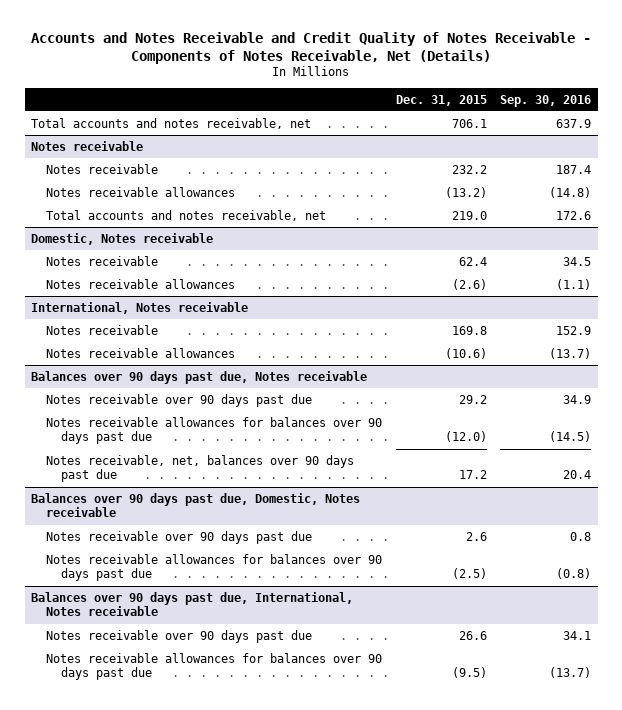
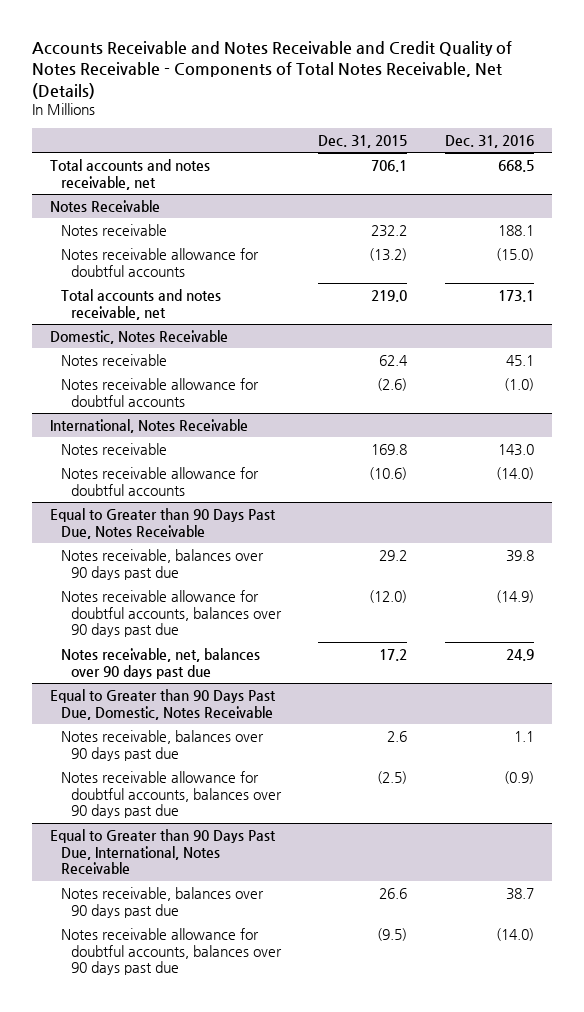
- Accounts and Notes Receivable and Credit Quality of Notes Receivable - Components of Notes Receivable, Net (Details)
+ Accounts Receivable and Notes Receivable and Credit Quality of Notes Receivable - Components of Total Notes Receivable, Net (Details)
- | Dec. 31, 2015 | Sep. 30, 2016
+ | Dec. 31, 2015 | Dec. 31, 2016
- Notes receivable
+ Notes Receivable
- Notes receivable allowances | (13.2) | (14.8)
+ Notes receivable allowance for doubtful accounts | (13.2) | (15.0)
- Domestic, Notes receivable
+ Domestic, Notes Receivable
- Notes receivable allowances | (2.6) | (1.1)
- International, Notes receivable
+ Notes receivable allowance for doubtful accounts | (2.6) | (1.0)
+ International, Notes Receivable
- Notes receivable allowances | (10.6) | (13.7)
- Balances over 90 days past due, Notes receivable
- Notes receivable over 90 days past due | 29.2 | 34.9
- Notes receivable allowances for balances over 90 days past due | (12.0) | (14.5)
+ Notes receivable allowance for doubtful accounts | (10.6) | (14.0)
+ Equal to Greater than 90 Days Past Due, Notes Receivable
+ Notes receivable, balances over 90 days past due | 29.2 | 39.8
+ Notes receivable allowance for doubtful accounts, balances over 90 days past due | (12.0) | (14.9)
- Balances over 90 days past due, Domestic, Notes receivable
- Notes receivable over 90 days past due | 2.6 | 0.8
- Notes receivable allowances for balances over 90 days past due | (2.5) | (0.8)
- Balances over 90 days past due, International, Notes receivable
- Notes receivable over 90 days past due | 26.6 | 34.1
- Notes receivable allowances for balances over 90 days past due | (9.5) | (13.7)
+ Equal to Greater than 90 Days Past Due, Domestic, Notes Receivable
+ Notes receivable, balances over 90 days past due | 2.6 | 1.1
+ Notes receivable allowance for doubtful accounts, balances over 90 days past due | (2.5) | (0.9)
+ Equal to Greater than 90 Days Past Due, International, Notes Receivable
+ Notes receivable, balances over 90 days past due | 26.6 | 38.7
+ Notes receivable allowance for doubtful accounts, balances over 90 days past due | (9.5) | (14.0)

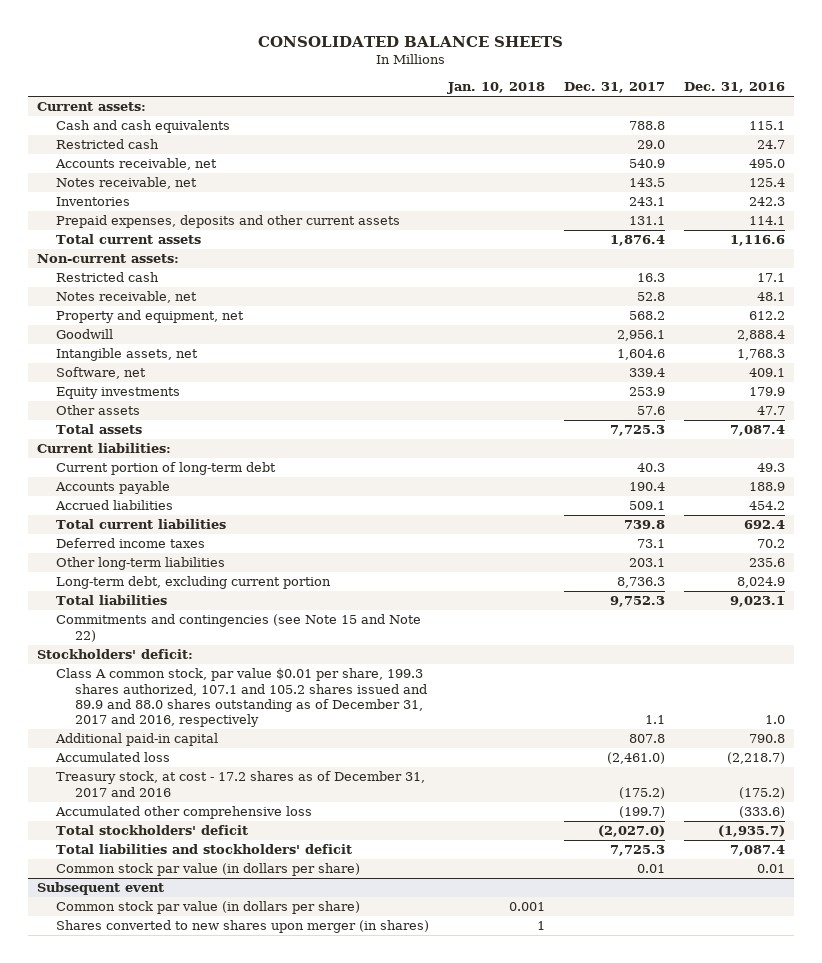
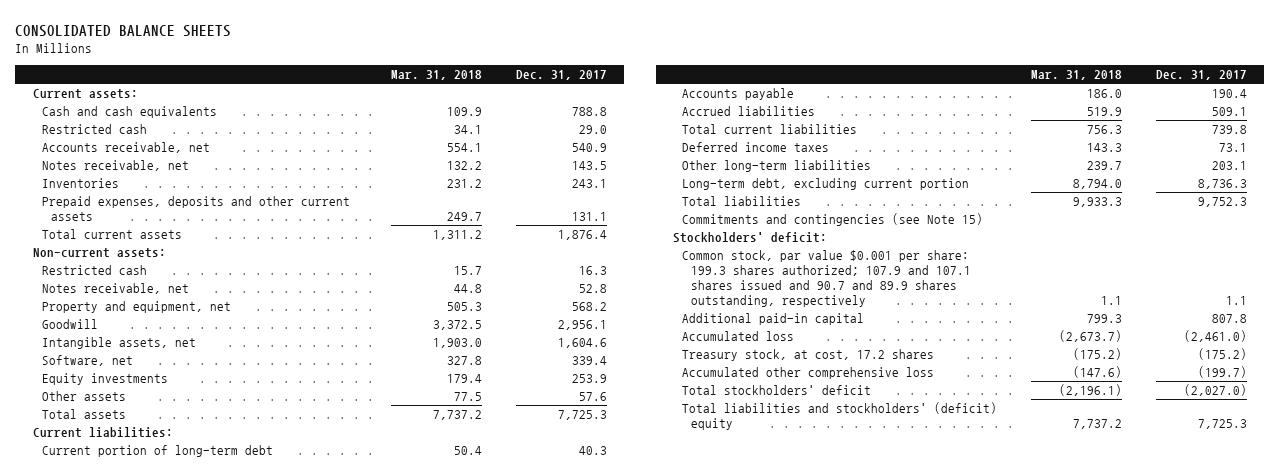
- | Jan. 10, 2018 | Dec. 31, 2017 | Dec. 31, 2016
+ | Mar. 31, 2018 | Dec. 31, 2017
- Commitments and contingencies (see Note 15 and Note 22)
+ Commitments and contingencies (see Note 15)
- Class A common stock, par value $0.01 per share, 199.3 shares authorized, 107.1 and 105.2 shares issued and 89.9 and 88.0 shares outstanding as of December 31, 2017 and 2016, respectively | | 1.1 | 1.0
+ Common stock, par value $0.001 per share: 199.3 shares authorized; 107.9 and 107.1 shares issued and 90.7 and 89.9 shares outstanding, respectively | 1.1 | 1.1
- Treasury stock, at cost - 17.2 shares as of December 31, 2017 and 2016 | | (175.2) | (175.2)
+ Treasury stock, at cost, 17.2 shares | (175.2) | (175.2)
- Total liabilities and stockholders' deficit | | 7,725.3 | 7,087.4
- Common stock par value (in dollars per share) | | 0.01 | 0.01
- Subsequent event
- Common stock par value (in dollars per share) | 0.001 | |
- Shares converted to new shares upon merger (in shares) | 1 | |
+ Total liabilities and stockholders' (deficit) equity | 7,737.2 | 7,725.3

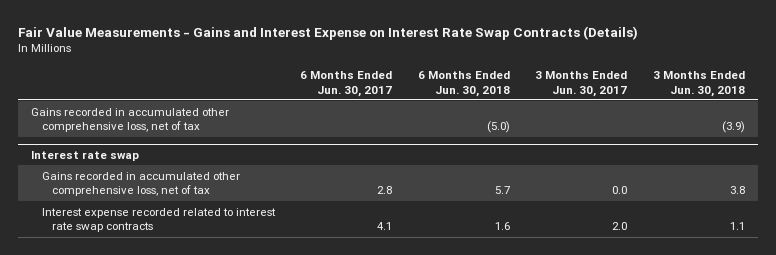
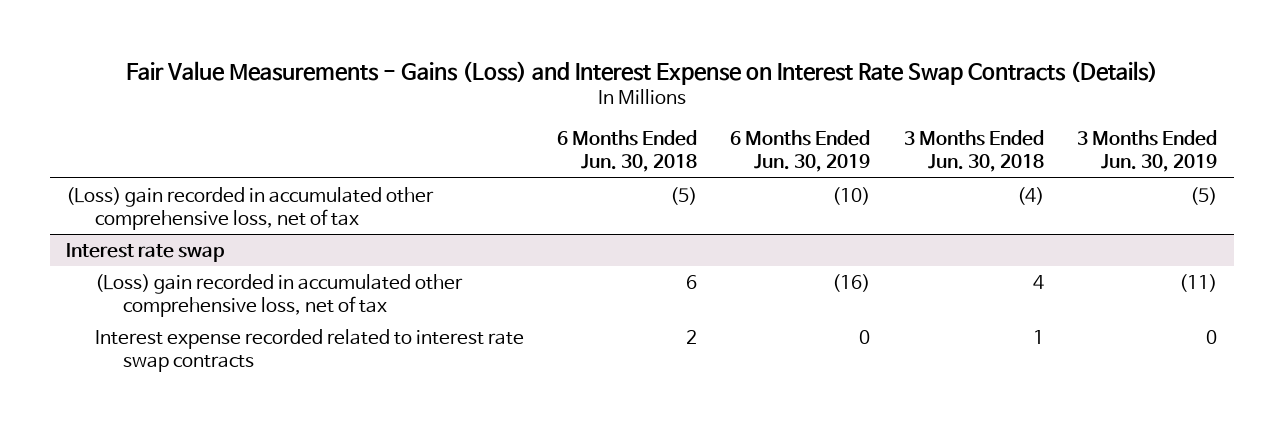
- Fair Value Measurements - Gains and Interest Expense on Interest Rate Swap Contracts (Details)
+ Fair Value Measurements - Gains (Loss) and Interest Expense on Interest Rate Swap Contracts (Details)
- | 6 Months Ended Jun. 30, 2017 | 6 Months Ended Jun. 30, 2018 | 3 Months Ended Jun. 30, 2017 | 3 Months Ended Jun. 30, 2018
+ | 6 Months Ended Jun. 30, 2018 | 6 Months Ended Jun. 30, 2019 | 3 Months Ended Jun. 30, 2018 | 3 Months Ended Jun. 30, 2019
- Gains recorded in accumulated other comprehensive loss, net of tax | | (5.0) | | (3.9)
+ (Loss) gain recorded in accumulated other comprehensive loss, net of tax | (5) | (10) | (4) | (5)
@ Interest rate swap
- Gains recorded in accumulated other comprehensive loss, net of tax | 2.8 | 5.7 | 0.0 | 3.8
- Interest expense recorded related to interest rate swap contracts | 4.1 | 1.6 | 2.0 | 1.1
+ (Loss) gain recorded in accumulated other comprehensive loss, net of tax | 6 | (16) | 4 | (11)
+ Interest expense recorded related to interest rate swap contracts | 2 | 0 | 1 | 0

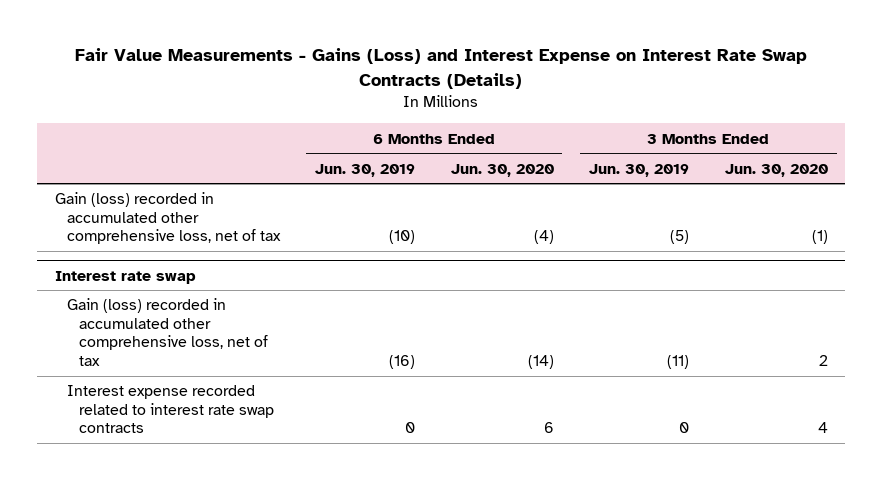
- | 6 Months Ended Jun. 30, 2018 | 6 Months Ended Jun. 30, 2019 | 3 Months Ended Jun. 30, 2018 | 3 Months Ended Jun. 30, 2019
+ | 6 Months Ended Jun. 30, 2019 | 6 Months Ended Jun. 30, 2020 | 3 Months Ended Jun. 30, 2019 | 3 Months Ended Jun. 30, 2020
- (Loss) gain recorded in accumulated other comprehensive loss, net of tax | (5) | (10) | (4) | (5)
+ Gain (loss) recorded in accumulated other comprehensive loss, net of tax | (10) | (4) | (5) | (1)
@ Interest rate swap
- (Loss) gain recorded in accumulated other comprehensive loss, net of tax | 6 | (16) | 4 | (11)
+ Gain (loss) recorded in accumulated other comprehensive loss, net of tax | (16) | (14) | (11) | 2

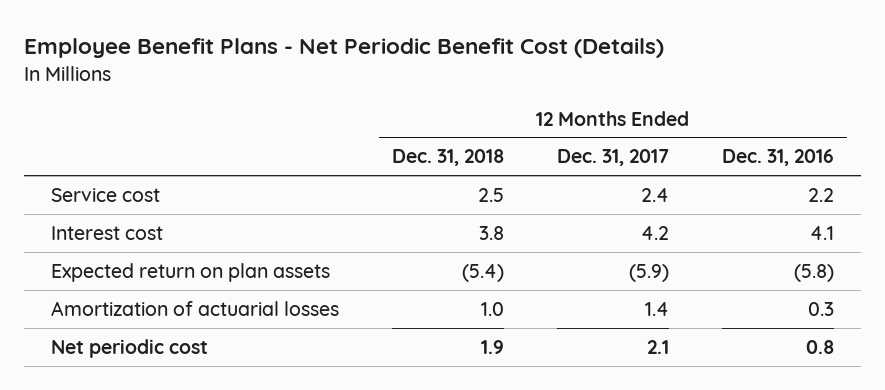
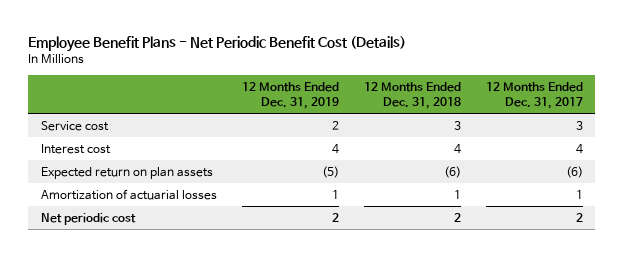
- | 12 Months Ended Dec. 31, 2018 | 12 Months Ended Dec. 31, 2017 | 12 Months Ended Dec. 31, 2016
+ | 12 Months Ended Dec. 31, 2019 | 12 Months Ended Dec. 31, 2018 | 12 Months Ended Dec. 31, 2017
- Service cost | 2.5 | 2.4 | 2.2
- Interest cost | 3.8 | 4.2 | 4.1
- Expected return on plan assets | (5.4) | (5.9) | (5.8)
- Amortization of actuarial losses | 1.0 | 1.4 | 0.3
- Net periodic cost | 1.9 | 2.1 | 0.8
+ Service cost | 2 | 3 | 3
+ Interest cost | 4 | 4 | 4
+ Expected return on plan assets | (5) | (6) | (6)
+ Amortization of actuarial losses | 1 | 1 | 1
+ Net periodic cost | 2 | 2 | 2

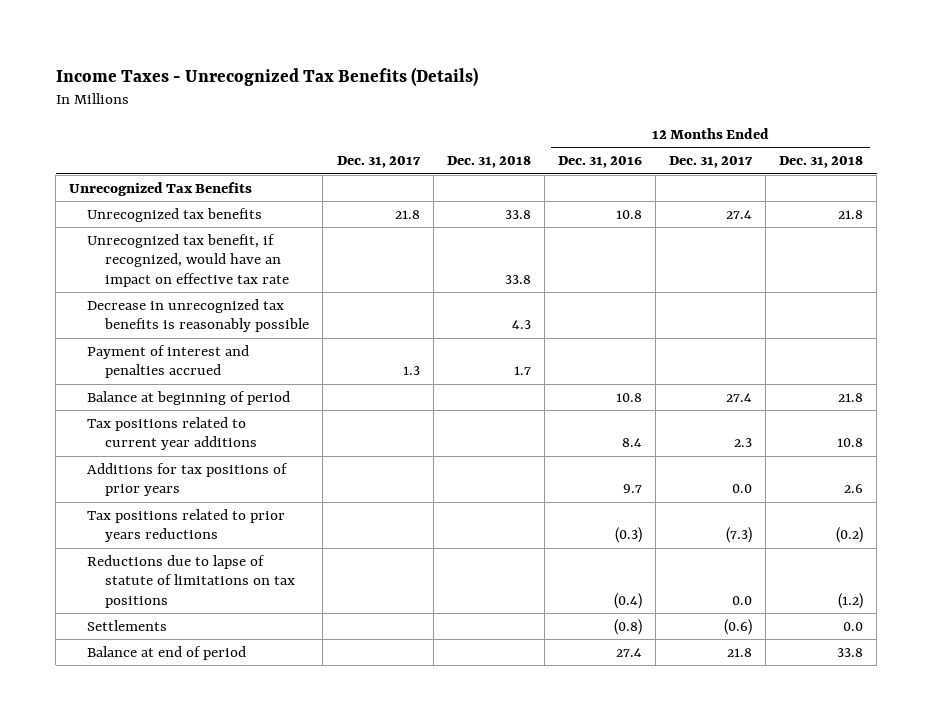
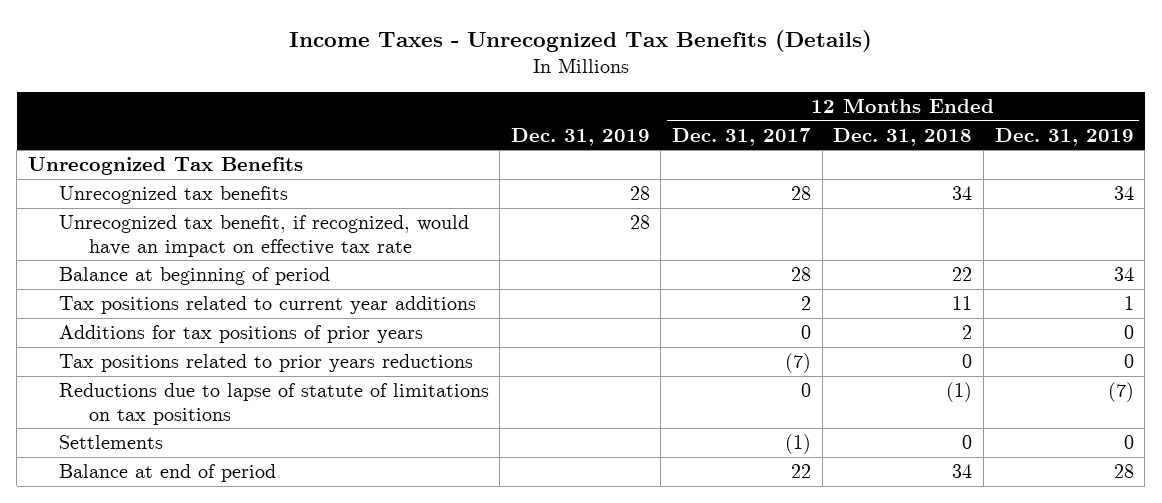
- | Dec. 31, 2017 | Dec. 31, 2018 | 12 Months Ended Dec. 31, 2016 | 12 Months Ended Dec. 31, 2017 | 12 Months Ended Dec. 31, 2018
+ | Dec. 31, 2019 | 12 Months Ended Dec. 31, 2017 | 12 Months Ended Dec. 31, 2018 | 12 Months Ended Dec. 31, 2019
- Unrecognized tax benefits | 21.8 | 33.8 | 10.8 | 27.4 | 21.8
+ Unrecognized tax benefits | 28 | 28 | 34 | 34
- Decrease in unrecognized tax benefits is reasonably possible | | 4.3 | | |
- Payment of interest and penalties accrued | 1.3 | 1.7 | | |
- Balance at beginning of period | | | 10.8 | 27.4 | 21.8
- Tax positions related to current year additions | | | 8.4 | 2.3 | 10.8
- Additions for tax positions of prior years | | | 9.7 | 0.0 | 2.6
- Tax positions related to prior years reductions | | | (0.3) | (7.3) | (0.2)
- Reductions due to lapse of statute of limitations on tax positions | | | (0.4) | 0.0 | (1.2)
- Settlements | | | (0.8) | (0.6) | 0.0
- Balance at end of period | | | 27.4 | 21.8 | 33.8
+ Balance at beginning of period | | 28 | 22 | 34
+ Tax positions related to current year additions | | 2 | 11 | 1
+ Additions for tax positions of prior years | | 0 | 2 | 0
+ Tax positions related to prior years reductions | | (7) | 0 | 0
+ Reductions due to lapse of statute of limitations on tax positions | | 0 | (1) | (7)
+ Settlements | | (1) | 0 | 0
+ Balance at end of period | | 22 | 34 | 28

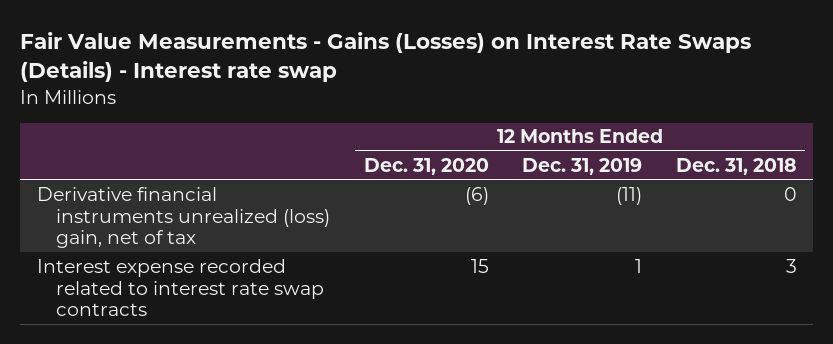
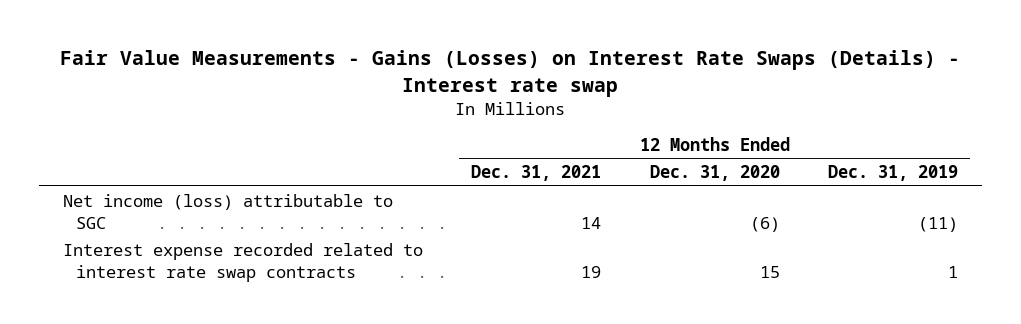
- | 12 Months Ended Dec. 31, 2020 | 12 Months Ended Dec. 31, 2019 | 12 Months Ended Dec. 31, 2018
+ | 12 Months Ended Dec. 31, 2021 | 12 Months Ended Dec. 31, 2020 | 12 Months Ended Dec. 31, 2019
- Derivative financial instruments unrealized (loss) gain, net of tax | (6) | (11) | 0
+ Net income (loss) attributable to SGC | 14 | (6) | (11)

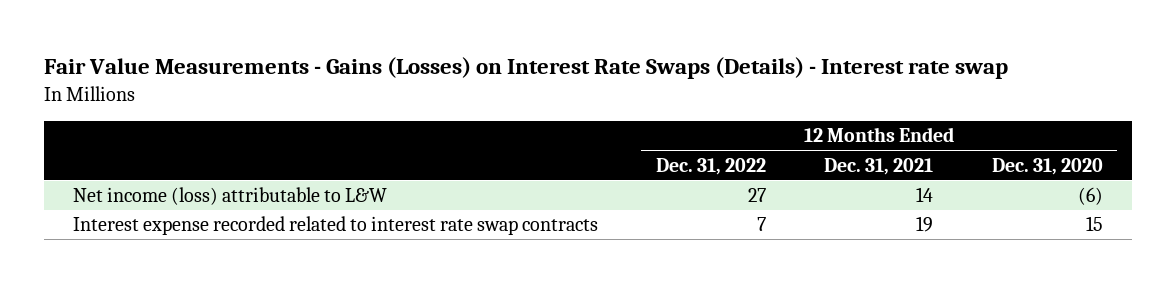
- | 12 Months Ended Dec. 31, 2021 | 12 Months Ended Dec. 31, 2020 | 12 Months Ended Dec. 31, 2019
+ | 12 Months Ended Dec. 31, 2022 | 12 Months Ended Dec. 31, 2021 | 12 Months Ended Dec. 31, 2020
- Net income (loss) attributable to SGC | 14 | (6) | (11)
+ Net income (loss) attributable to L&W | 27 | 14 | (6)

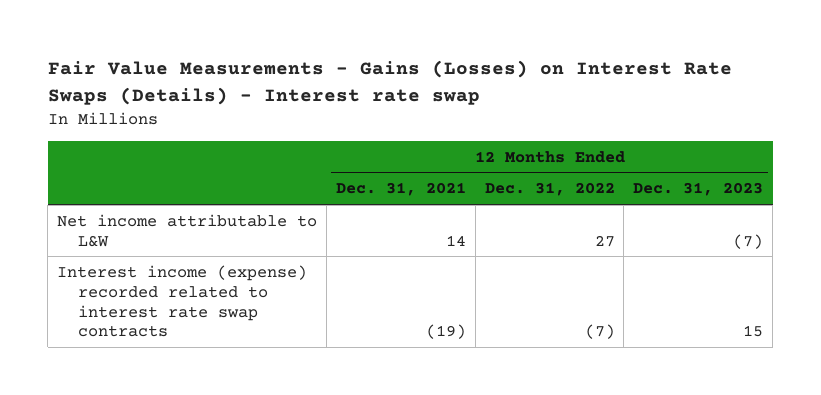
- | 12 Months Ended Dec. 31, 2022 | 12 Months Ended Dec. 31, 2021 | 12 Months Ended Dec. 31, 2020
+ | 12 Months Ended Dec. 31, 2021 | 12 Months Ended Dec. 31, 2022 | 12 Months Ended Dec. 31, 2023
- Net income (loss) attributable to L&W | 27 | 14 | (6)
- Interest expense recorded related to interest rate swap contracts | 7 | 19 | 15
+ Net income attributable to L&W | 14 | 27 | (7)
+ Interest income (expense) recorded related to interest rate swap contracts | (19) | (7) | 15

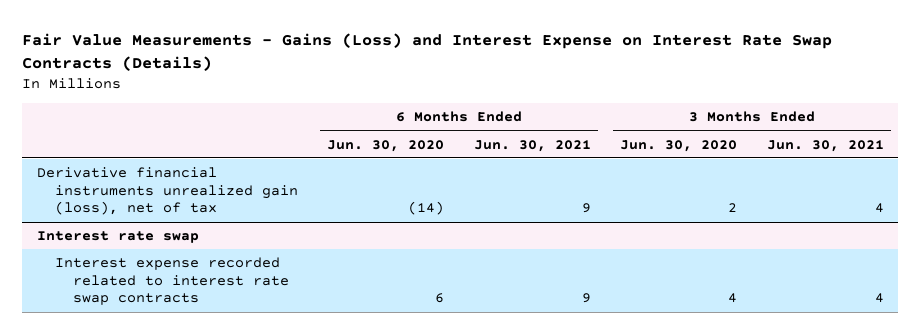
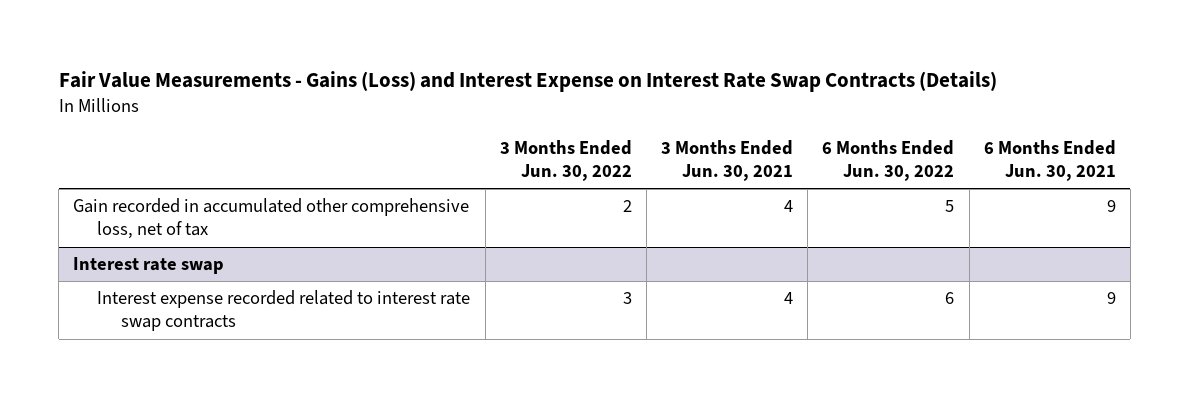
- | 6 Months Ended Jun. 30, 2020 | 6 Months Ended Jun. 30, 2021 | 3 Months Ended Jun. 30, 2020 | 3 Months Ended Jun. 30, 2021
+ | 3 Months Ended Jun. 30, 2022 | 3 Months Ended Jun. 30, 2021 | 6 Months Ended Jun. 30, 2022 | 6 Months Ended Jun. 30, 2021
- Derivative financial instruments unrealized gain (loss), net of tax | (14) | 9 | 2 | 4
+ Gain recorded in accumulated other comprehensive loss, net of tax | 2 | 4 | 5 | 9

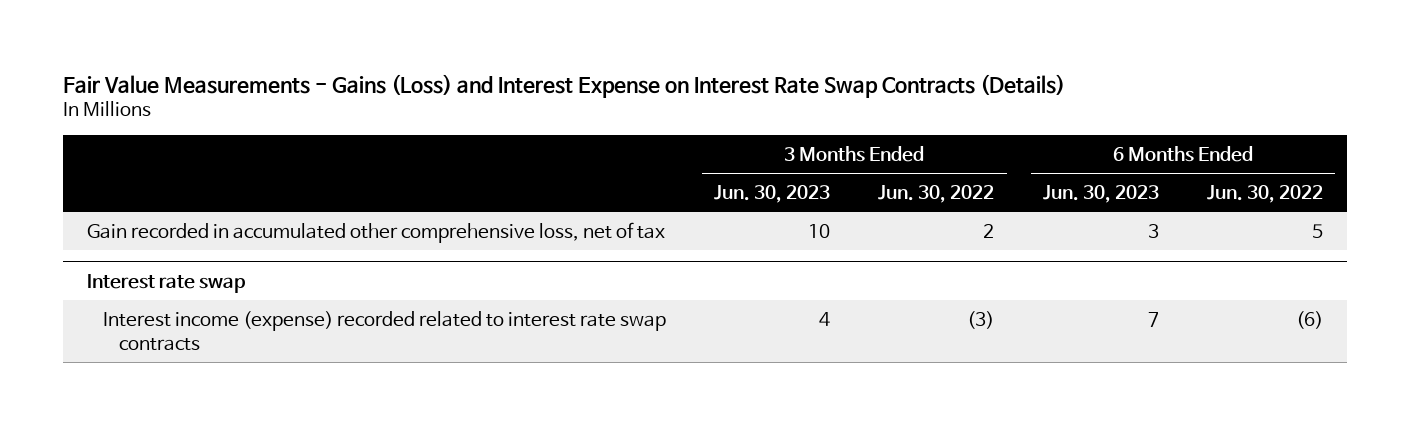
- | 3 Months Ended Jun. 30, 2022 | 3 Months Ended Jun. 30, 2021 | 6 Months Ended Jun. 30, 2022 | 6 Months Ended Jun. 30, 2021
+ | 3 Months Ended Jun. 30, 2023 | 3 Months Ended Jun. 30, 2022 | 6 Months Ended Jun. 30, 2023 | 6 Months Ended Jun. 30, 2022
@ Interest rate swap
- Interest expense recorded related to interest rate swap contracts | 3 | 4 | 6 | 9
+ Interest income (expense) recorded related to interest rate swap contracts | 4 | (3) | 7 | (6)

